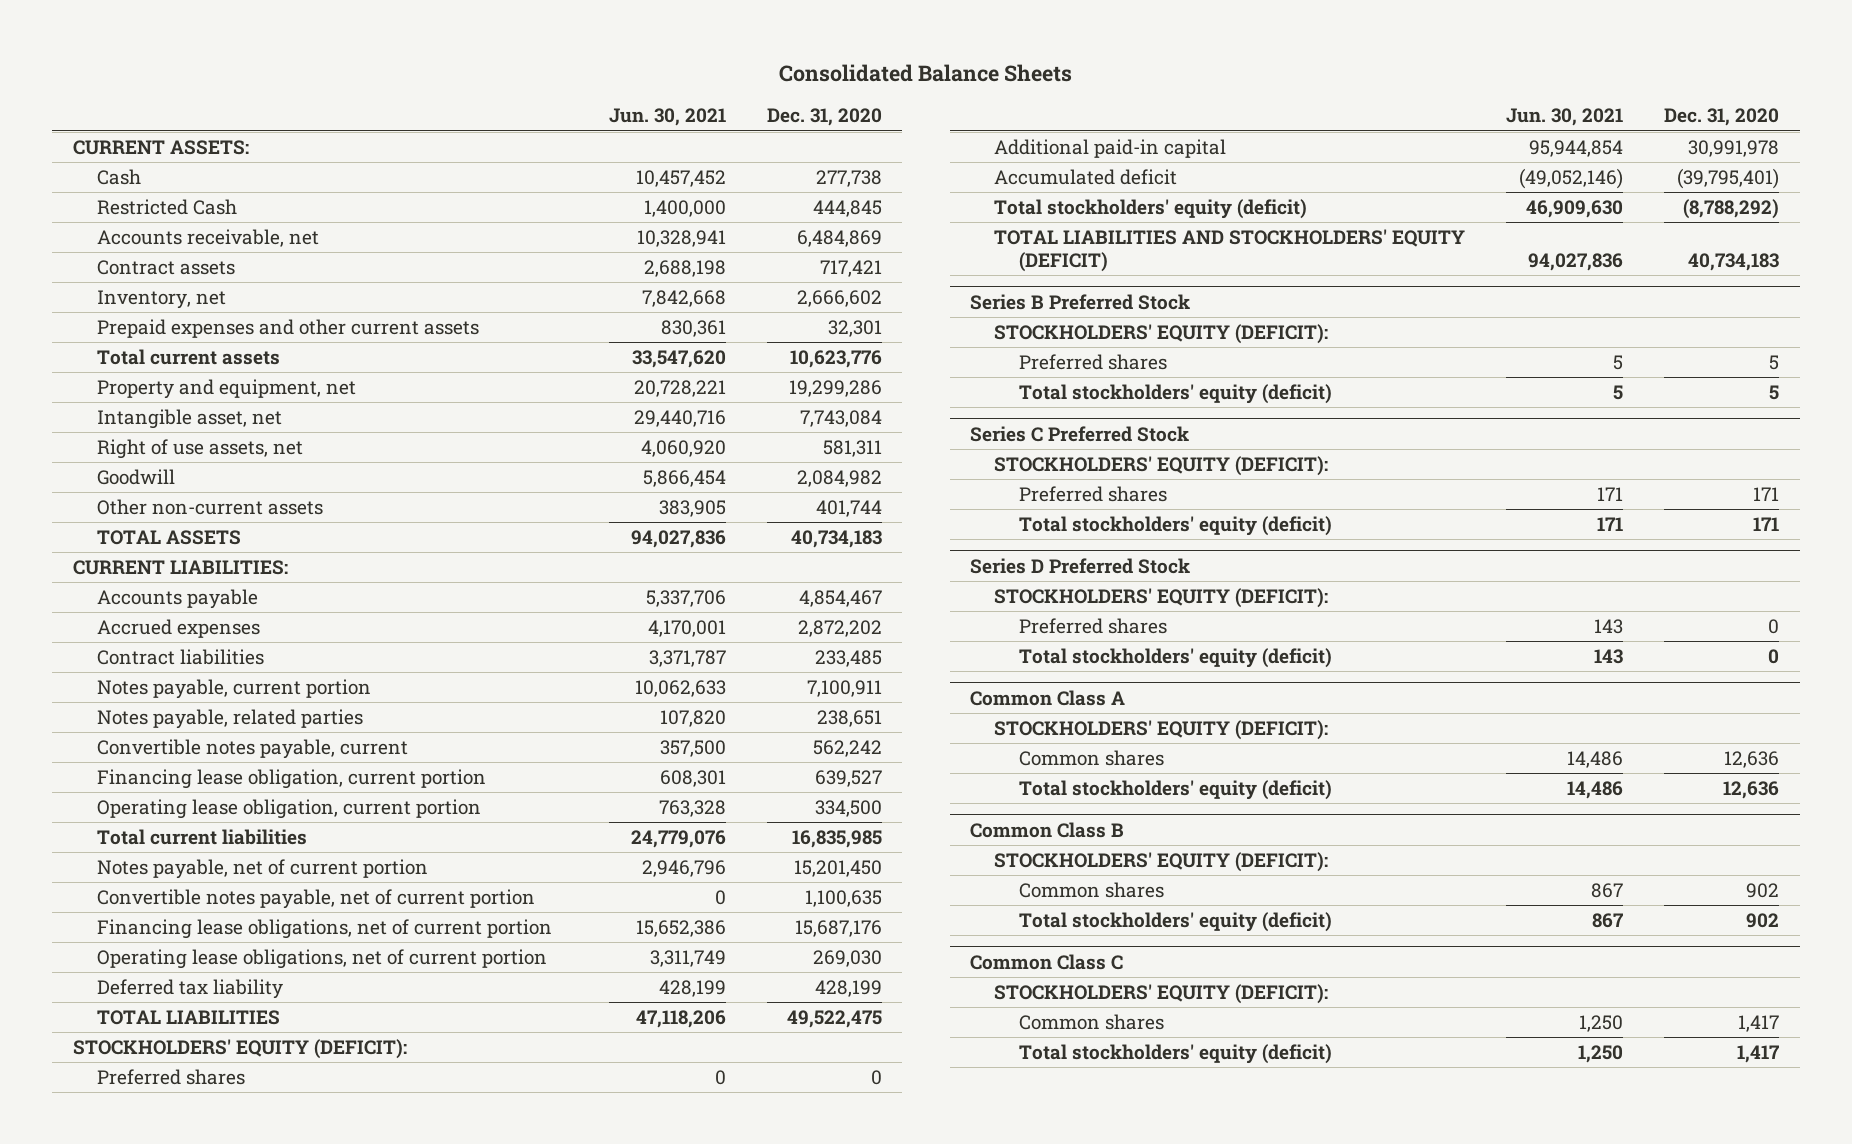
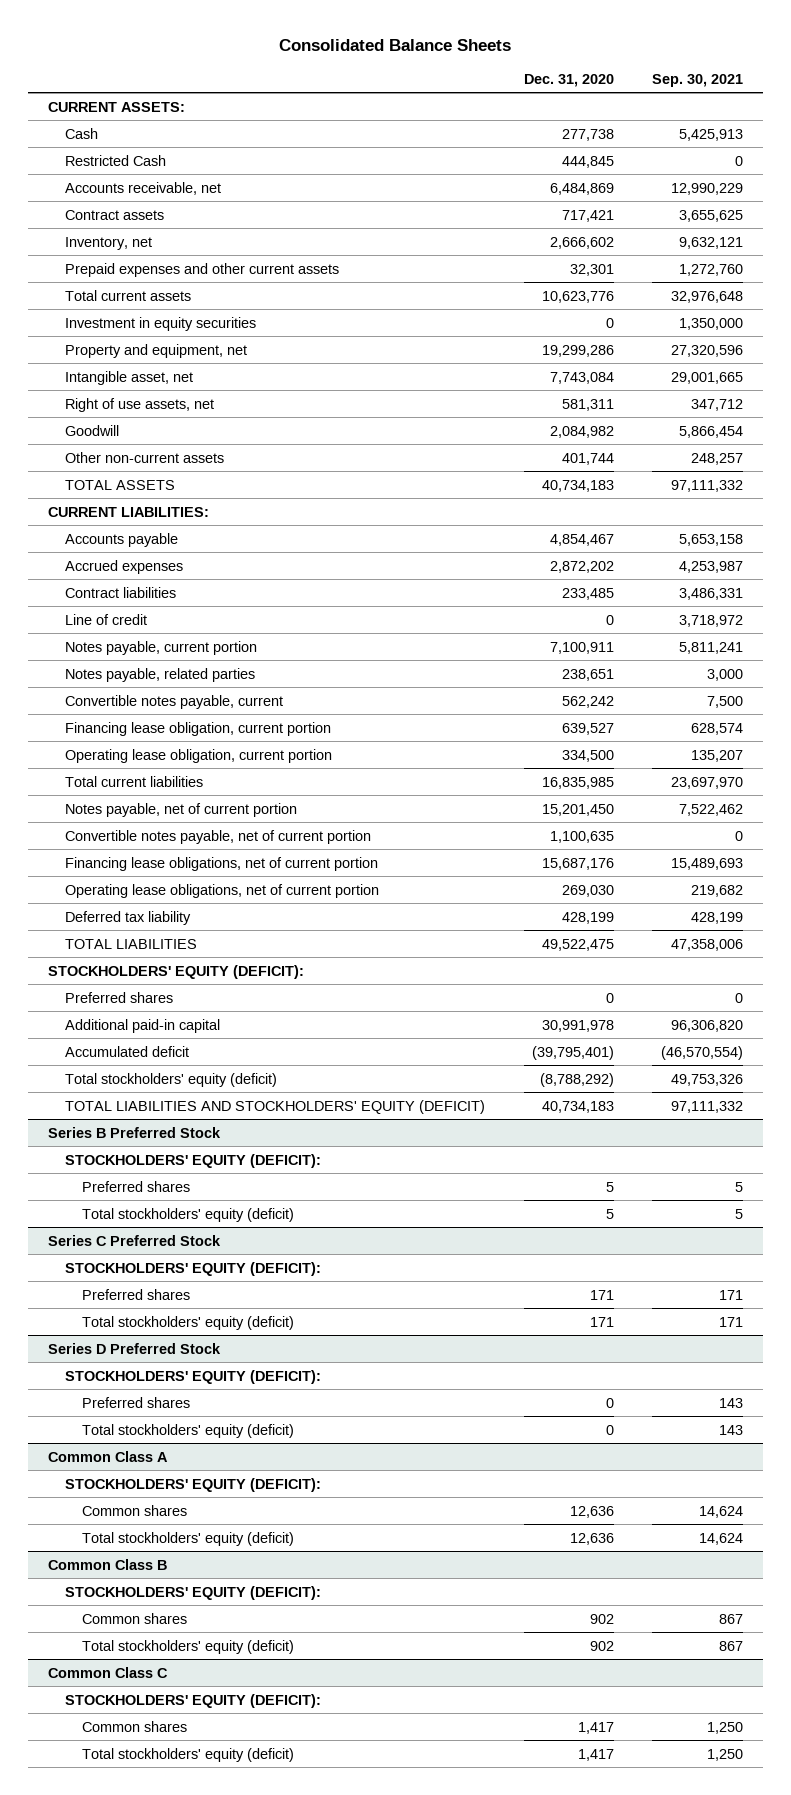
- | Jun. 30, 2021 | Dec. 31, 2020
+ | Dec. 31, 2020 | Sep. 30, 2021
+ Investment in equity securities | 0 | 1,350,000
+ Line of credit | 0 | 3,718,972

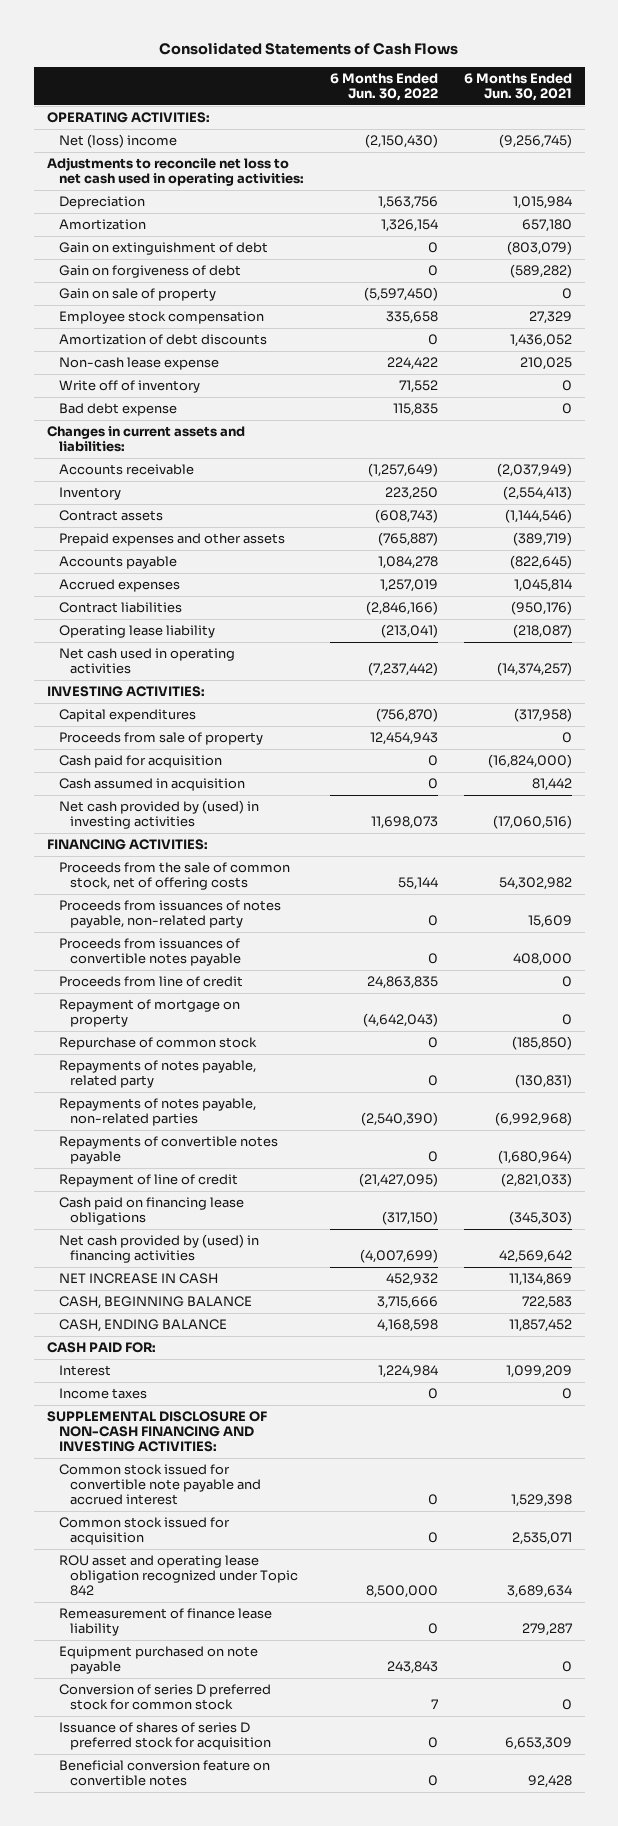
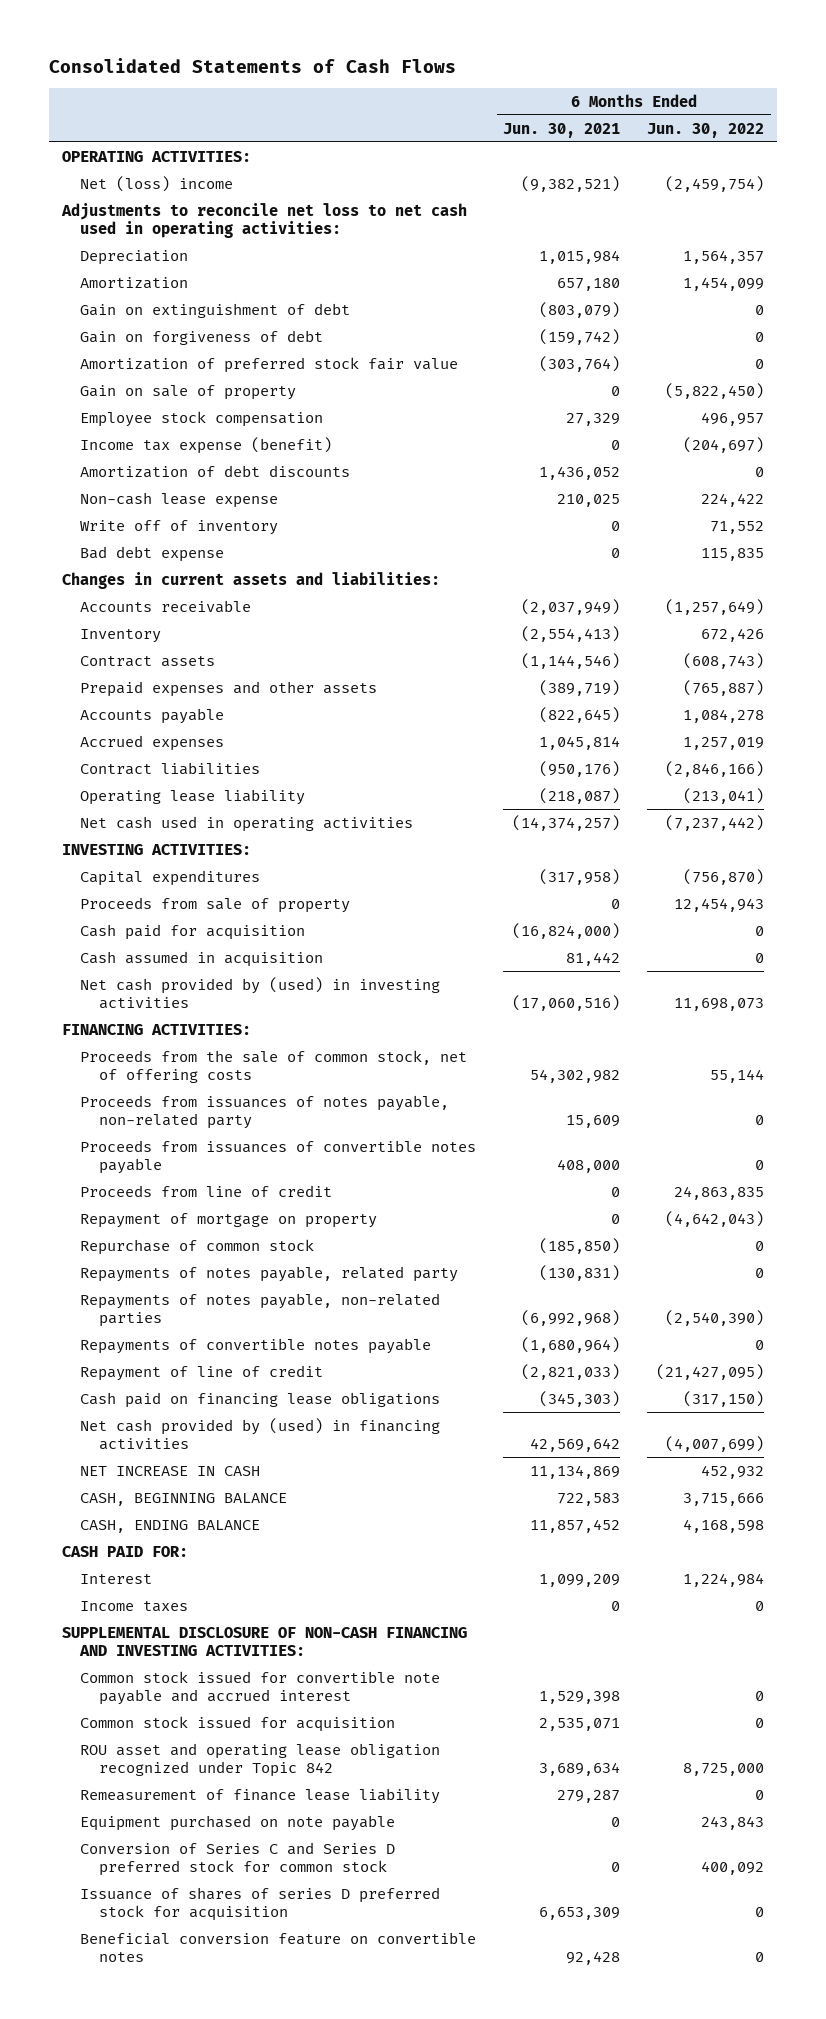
- | 6 Months Ended Jun. 30, 2022 | 6 Months Ended Jun. 30, 2021
+ | 6 Months Ended Jun. 30, 2021 | 6 Months Ended Jun. 30, 2022
- Net (loss) income | (2,150,430) | (9,256,745)
+ Net (loss) income | (9,382,521) | (2,459,754)
- Depreciation | 1,563,756 | 1,015,984
- Amortization | 1,326,154 | 657,180
+ Depreciation | 1,015,984 | 1,564,357
+ Amortization | 657,180 | 1,454,099
- Gain on forgiveness of debt | 0 | (589,282)
- Gain on sale of property | (5,597,450) | 0
- Employee stock compensation | 335,658 | 27,329
+ Gain on forgiveness of debt | (159,742) | 0
+ Amortization of preferred stock fair value | (303,764) | 0
+ Gain on sale of property | 0 | (5,822,450)
+ Employee stock compensation | 27,329 | 496,957
+ Income tax expense (benefit) | 0 | (204,697)
- Inventory | 223,250 | (2,554,413)
+ Inventory | (2,554,413) | 672,426
- ROU asset and operating lease obligation recognized under Topic 842 | 8,500,000 | 3,689,634
+ ROU asset and operating lease obligation recognized under Topic 842 | 3,689,634 | 8,725,000
- Conversion of series D preferred stock for common stock | 7 | 0
+ Conversion of Series C and Series D preferred stock for common stock | 0 | 400,092

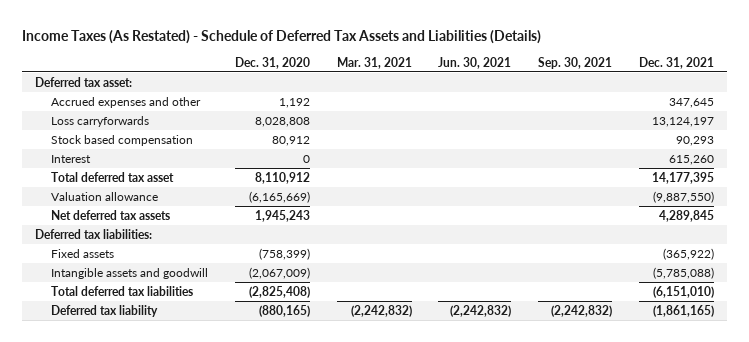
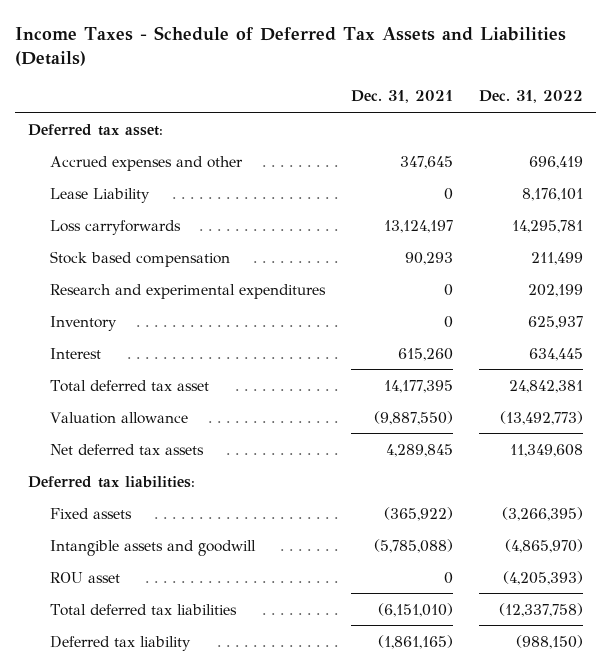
- Income Taxes (As Restated) - Schedule of Deferred Tax Assets and Liabilities (Details)
+ Income Taxes - Schedule of Deferred Tax Assets and Liabilities (Details)
- | Dec. 31, 2020 | Mar. 31, 2021 | Jun. 30, 2021 | Sep. 30, 2021 | Dec. 31, 2021
+ | Dec. 31, 2021 | Dec. 31, 2022
+ Lease Liability | 0 | 8,176,101
+ Research and experimental expenditures | 0 | 202,199
+ Inventory | 0 | 625,937
+ ROU asset | 0 | (4,205,393)

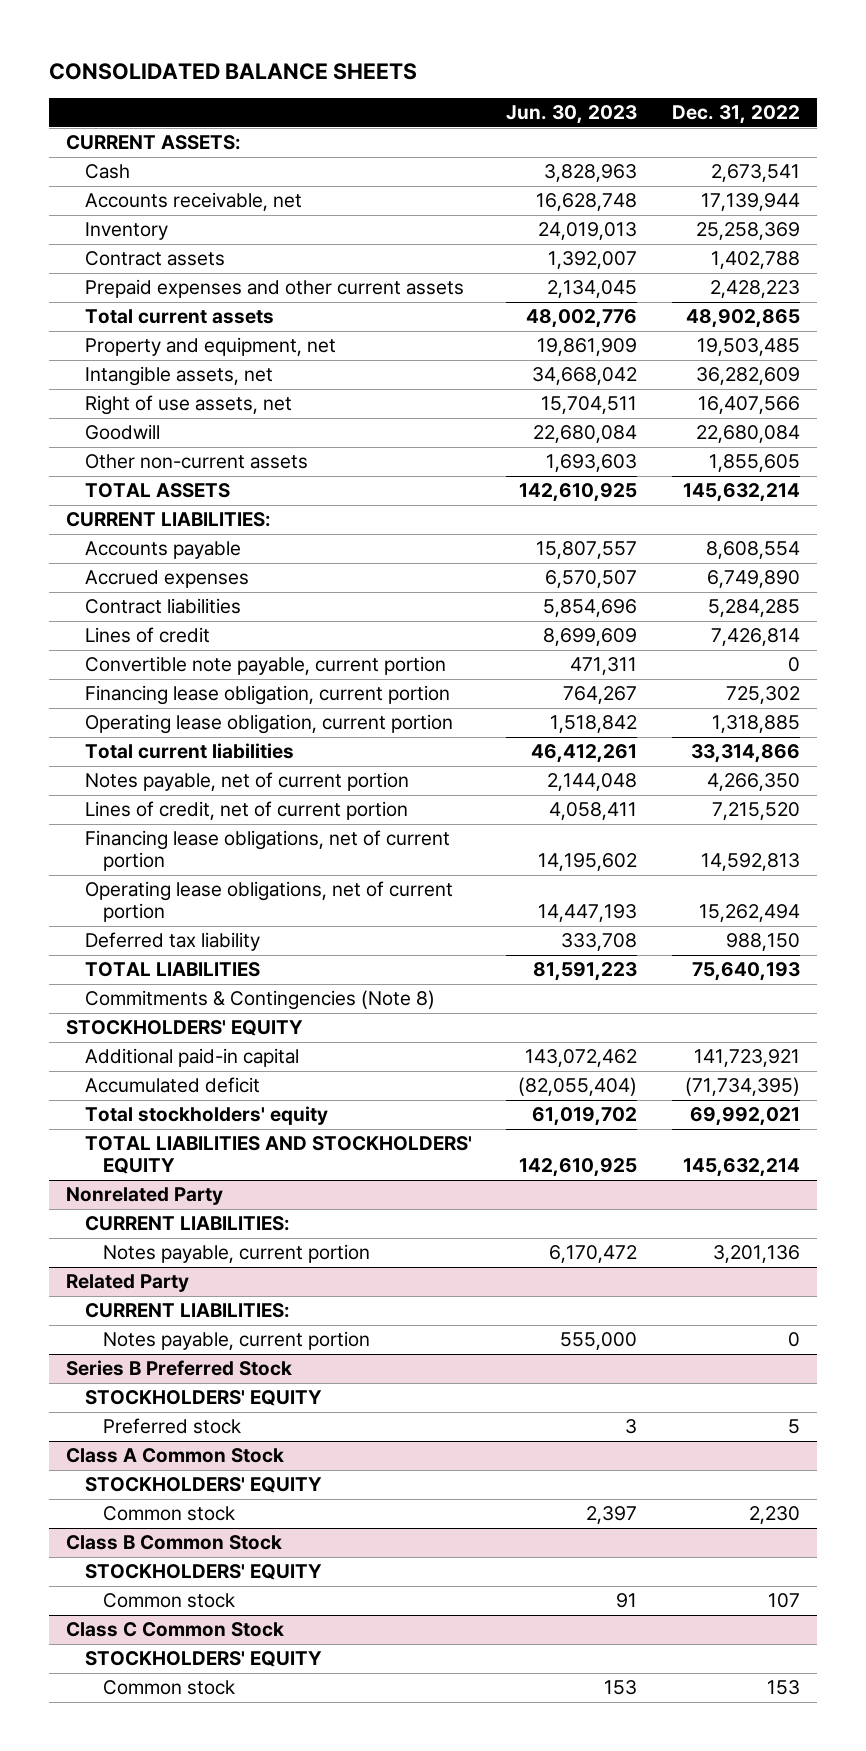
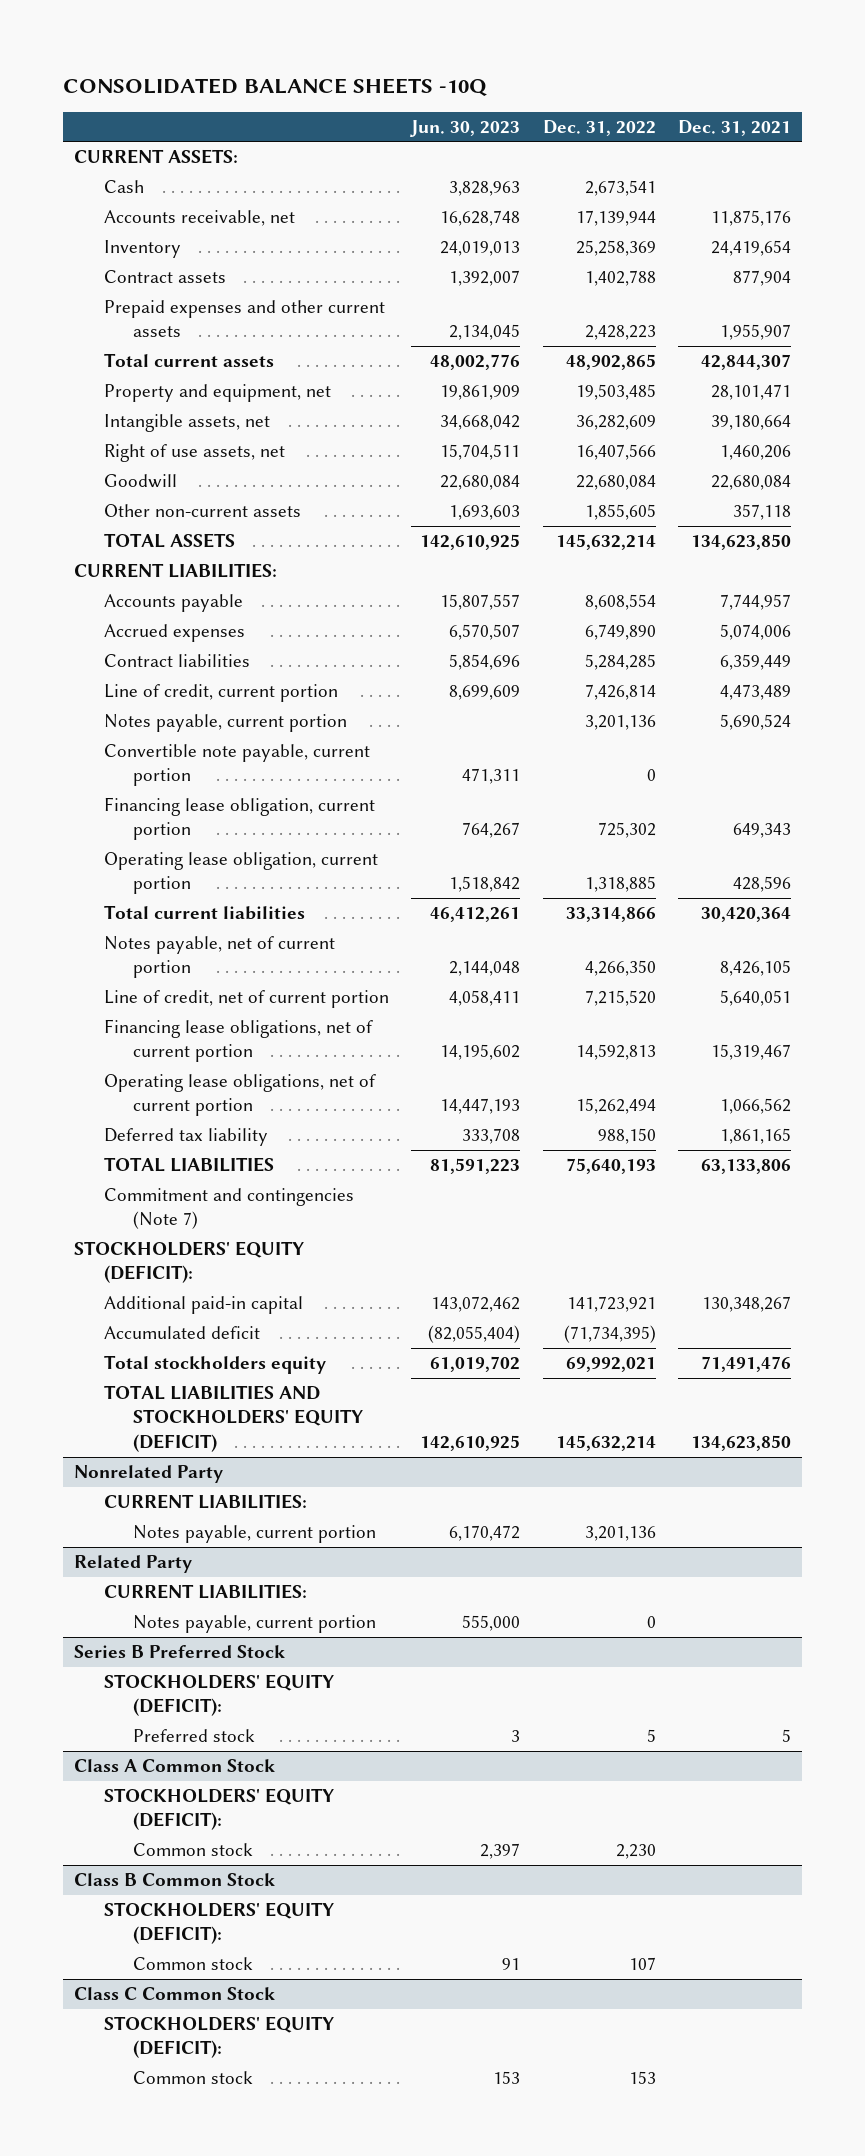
- CONSOLIDATED BALANCE SHEETS
+ CONSOLIDATED BALANCE SHEETS -10Q
- | Jun. 30, 2023 | Dec. 31, 2022
+ | Jun. 30, 2023 | Dec. 31, 2022 | Dec. 31, 2021
- Lines of credit | 8,699,609 | 7,426,814
+ Line of credit, current portion | 8,699,609 | 7,426,814 | 4,473,489
+ Notes payable, current portion | | 3,201,136 | 5,690,524
- Lines of credit, net of current portion | 4,058,411 | 7,215,520
+ Line of credit, net of current portion | 4,058,411 | 7,215,520 | 5,640,051
- Commitments & Contingencies (Note 8)
- STOCKHOLDERS' EQUITY
+ Commitment and contingencies (Note 7)
+ STOCKHOLDERS' EQUITY (DEFICIT):
- Total stockholders' equity | 61,019,702 | 69,992,021
- TOTAL LIABILITIES AND STOCKHOLDERS' EQUITY | 142,610,925 | 145,632,214
+ Total stockholders equity | 61,019,702 | 69,992,021 | 71,491,476
+ TOTAL LIABILITIES AND STOCKHOLDERS' EQUITY (DEFICIT) | 142,610,925 | 145,632,214 | 134,623,850
@ Series B Preferred Stock
- STOCKHOLDERS' EQUITY
+ STOCKHOLDERS' EQUITY (DEFICIT):
@ Class A Common Stock
- STOCKHOLDERS' EQUITY
+ STOCKHOLDERS' EQUITY (DEFICIT):
@ Class B Common Stock
- STOCKHOLDERS' EQUITY
+ STOCKHOLDERS' EQUITY (DEFICIT):
@ Class C Common Stock
- STOCKHOLDERS' EQUITY
+ STOCKHOLDERS' EQUITY (DEFICIT):

